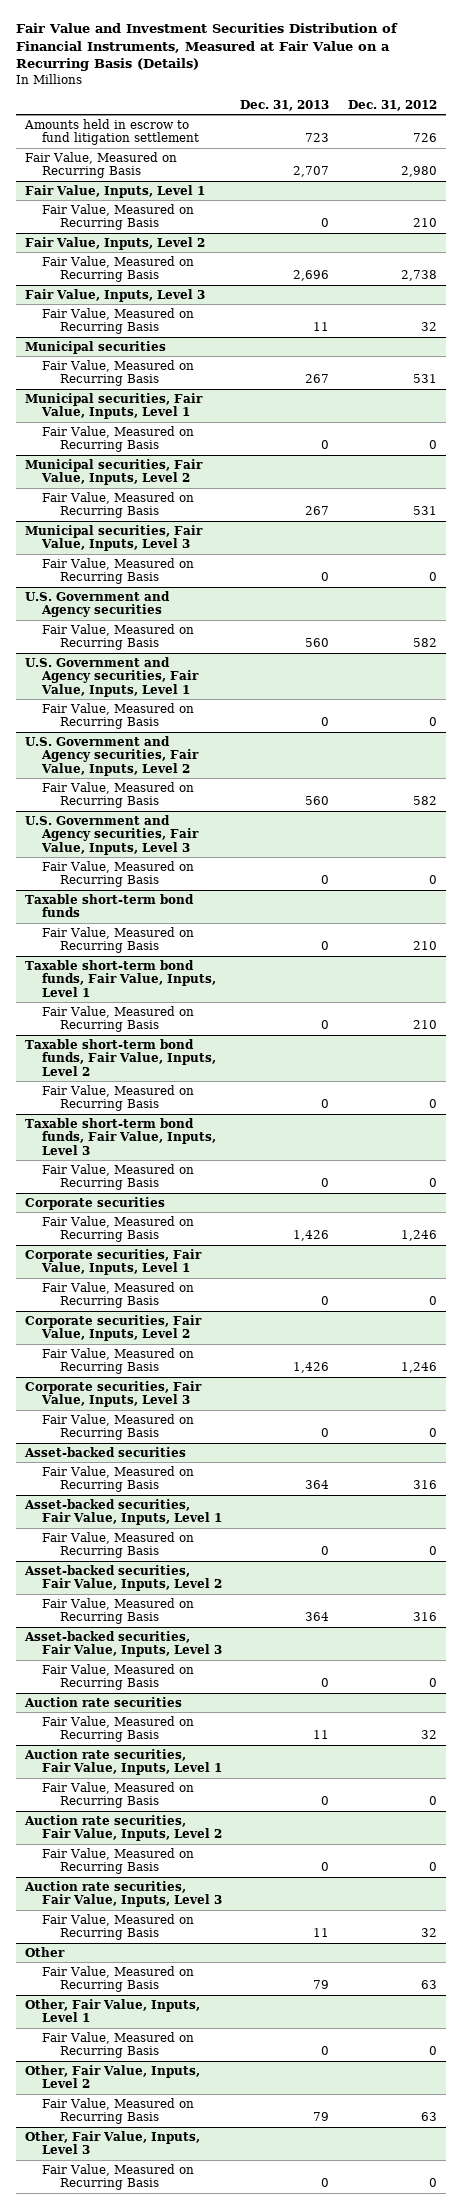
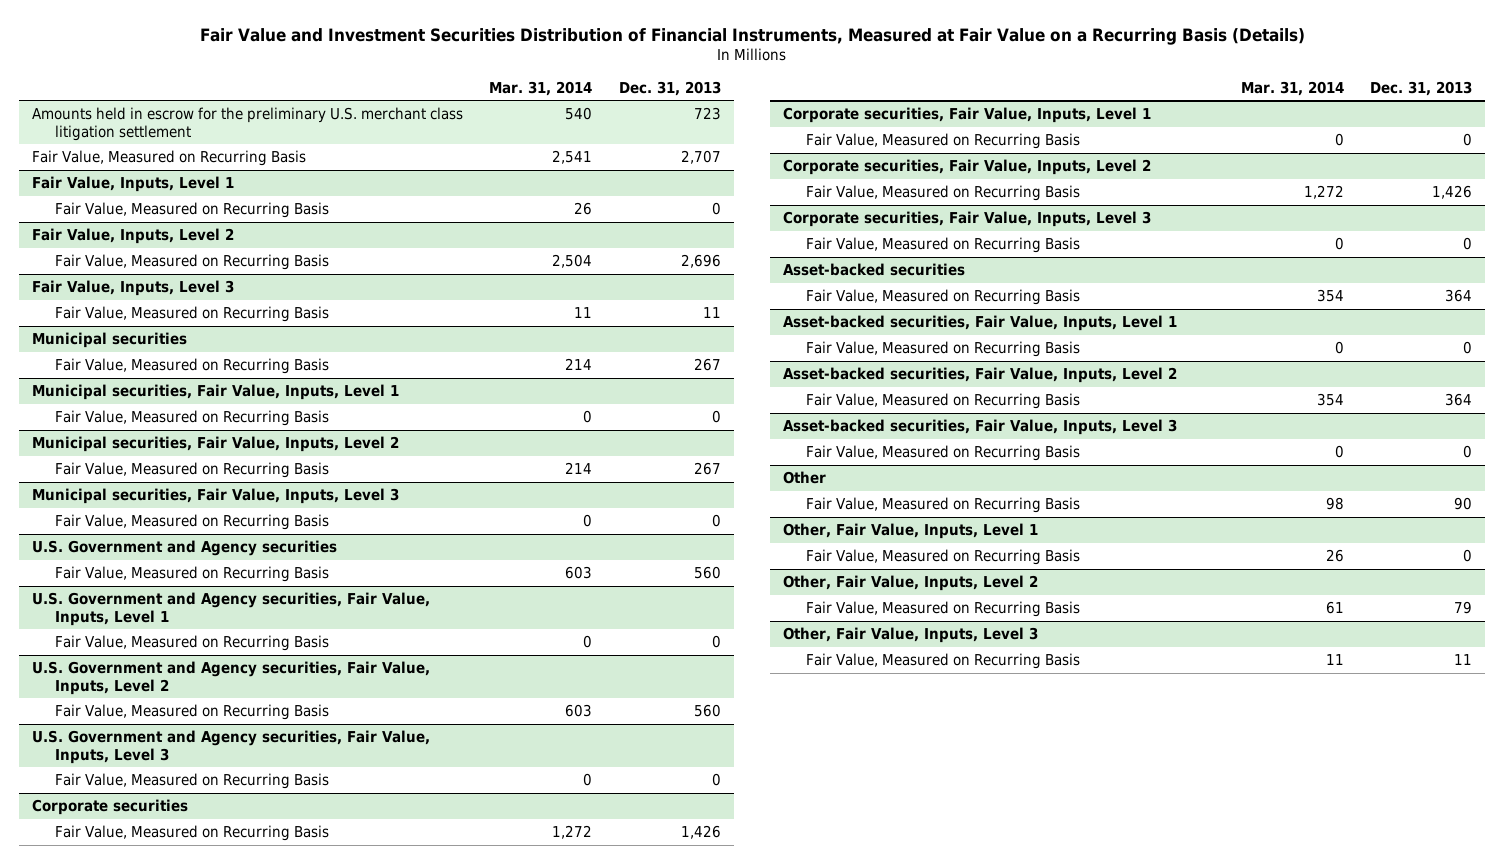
- | Dec. 31, 2013 | Dec. 31, 2012
+ | Mar. 31, 2014 | Dec. 31, 2013
- Amounts held in escrow to fund litigation settlement | 723 | 726
+ Amounts held in escrow for the preliminary U.S. merchant class litigation settlement | 540 | 723
- Taxable short-term bond funds
- Fair Value, Measured on Recurring Basis | 0 | 210
- Taxable short-term bond funds, Fair Value, Inputs, Level 1
- Fair Value, Measured on Recurring Basis | 0 | 210
- Taxable short-term bond funds, Fair Value, Inputs, Level 2
- Fair Value, Measured on Recurring Basis | 0 | 0
- Taxable short-term bond funds, Fair Value, Inputs, Level 3
- Fair Value, Measured on Recurring Basis | 0 | 0
- Auction rate securities
- Fair Value, Measured on Recurring Basis | 11 | 32
- Auction rate securities, Fair Value, Inputs, Level 1
- Fair Value, Measured on Recurring Basis | 0 | 0
- Auction rate securities, Fair Value, Inputs, Level 2
- Fair Value, Measured on Recurring Basis | 0 | 0
- Auction rate securities, Fair Value, Inputs, Level 3
- Fair Value, Measured on Recurring Basis | 11 | 32
@ Other
- Fair Value, Measured on Recurring Basis | 79 | 63
+ Fair Value, Measured on Recurring Basis | 98 | 90
@ Other, Fair Value, Inputs, Level 3
- Fair Value, Measured on Recurring Basis | 0 | 0
+ Fair Value, Measured on Recurring Basis | 11 | 11

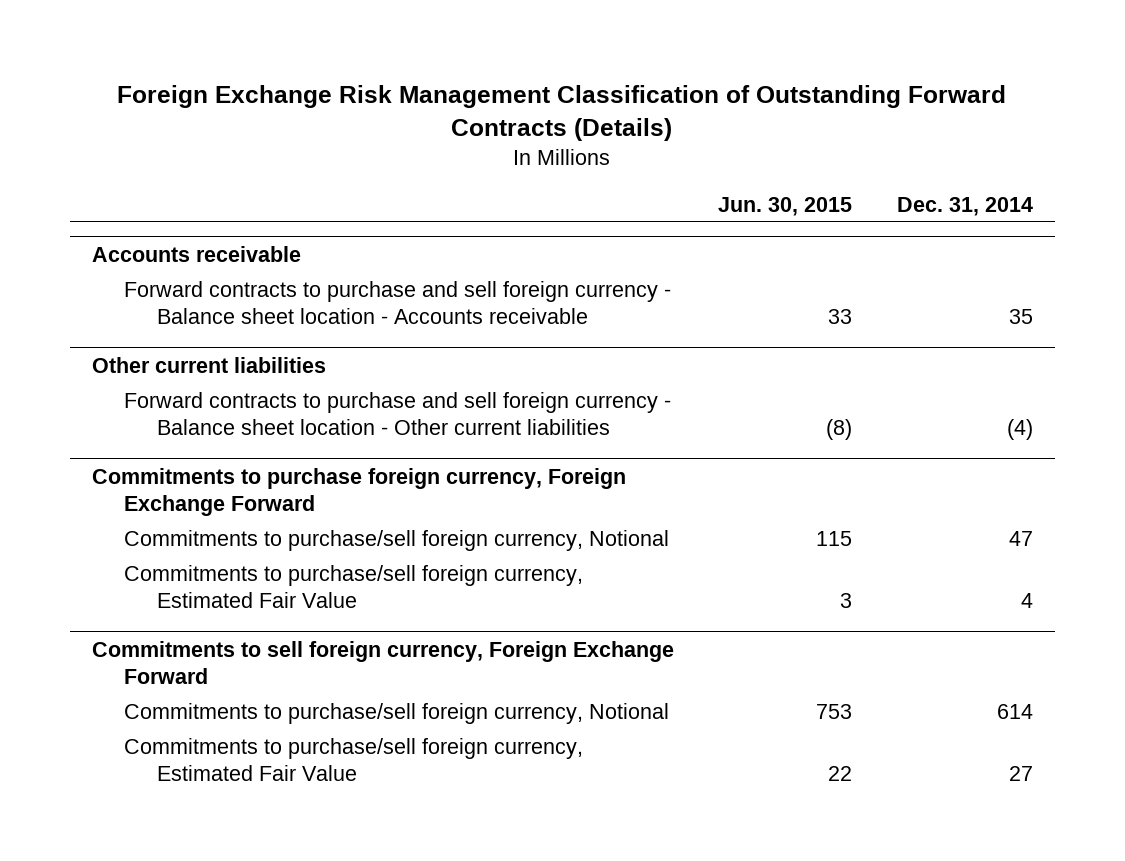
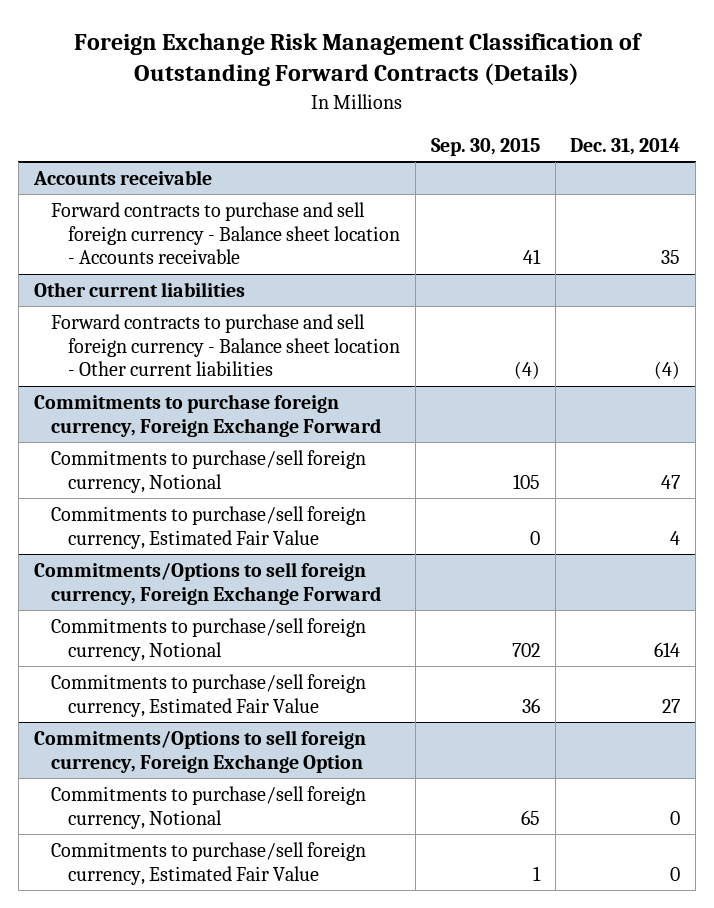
- | Jun. 30, 2015 | Dec. 31, 2014
+ | Sep. 30, 2015 | Dec. 31, 2014
- Commitments to sell foreign currency, Foreign Exchange Forward
+ Commitments/Options to sell foreign currency, Foreign Exchange Forward
+ Commitments/Options to sell foreign currency, Foreign Exchange Option
+ Commitments to purchase/sell foreign currency, Notional | 65 | 0
+ Commitments to purchase/sell foreign currency, Estimated Fair Value | 1 | 0

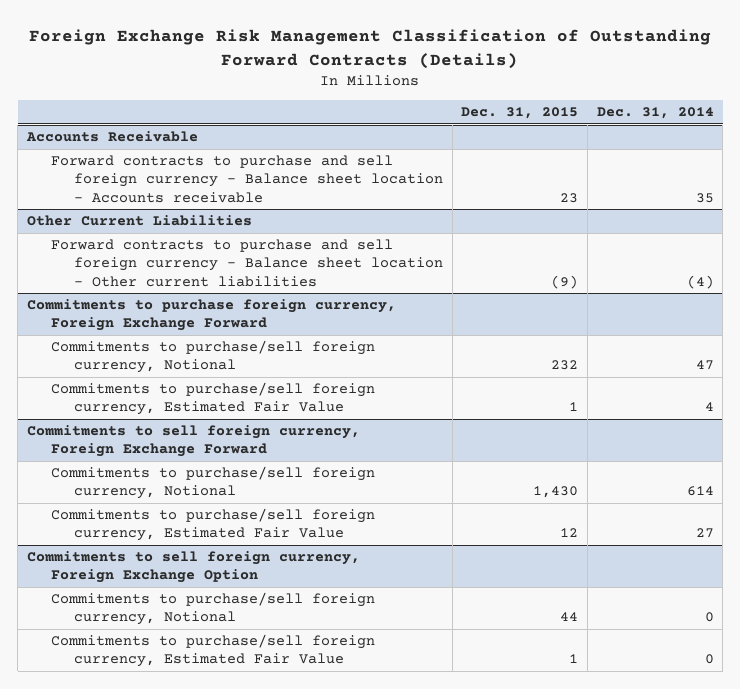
- | Sep. 30, 2015 | Dec. 31, 2014
+ | Dec. 31, 2015 | Dec. 31, 2014
- Accounts receivable
+ Accounts Receivable
- Other current liabilities
+ Other Current Liabilities
- Commitments/Options to sell foreign currency, Foreign Exchange Forward
+ Commitments to sell foreign currency, Foreign Exchange Forward
- Commitments/Options to sell foreign currency, Foreign Exchange Option
+ Commitments to sell foreign currency, Foreign Exchange Option

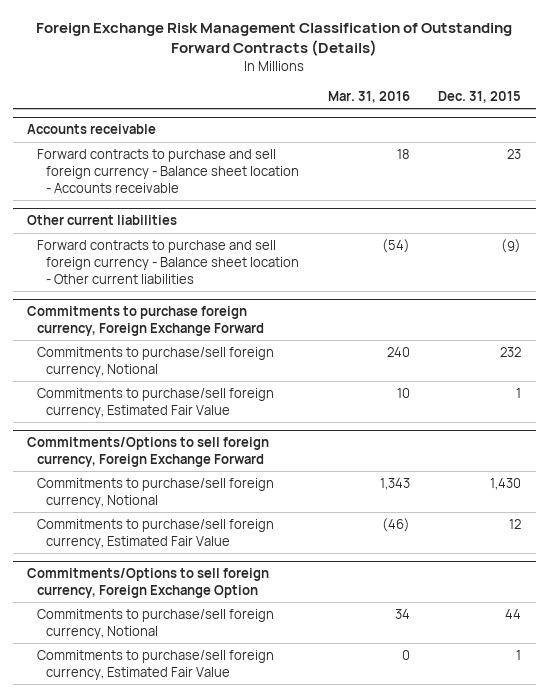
- | Dec. 31, 2015 | Dec. 31, 2014
+ | Mar. 31, 2016 | Dec. 31, 2015
- Accounts Receivable
+ Accounts receivable
- Other Current Liabilities
+ Other current liabilities
- Commitments to sell foreign currency, Foreign Exchange Forward
+ Commitments/Options to sell foreign currency, Foreign Exchange Forward
- Commitments to sell foreign currency, Foreign Exchange Option
+ Commitments/Options to sell foreign currency, Foreign Exchange Option

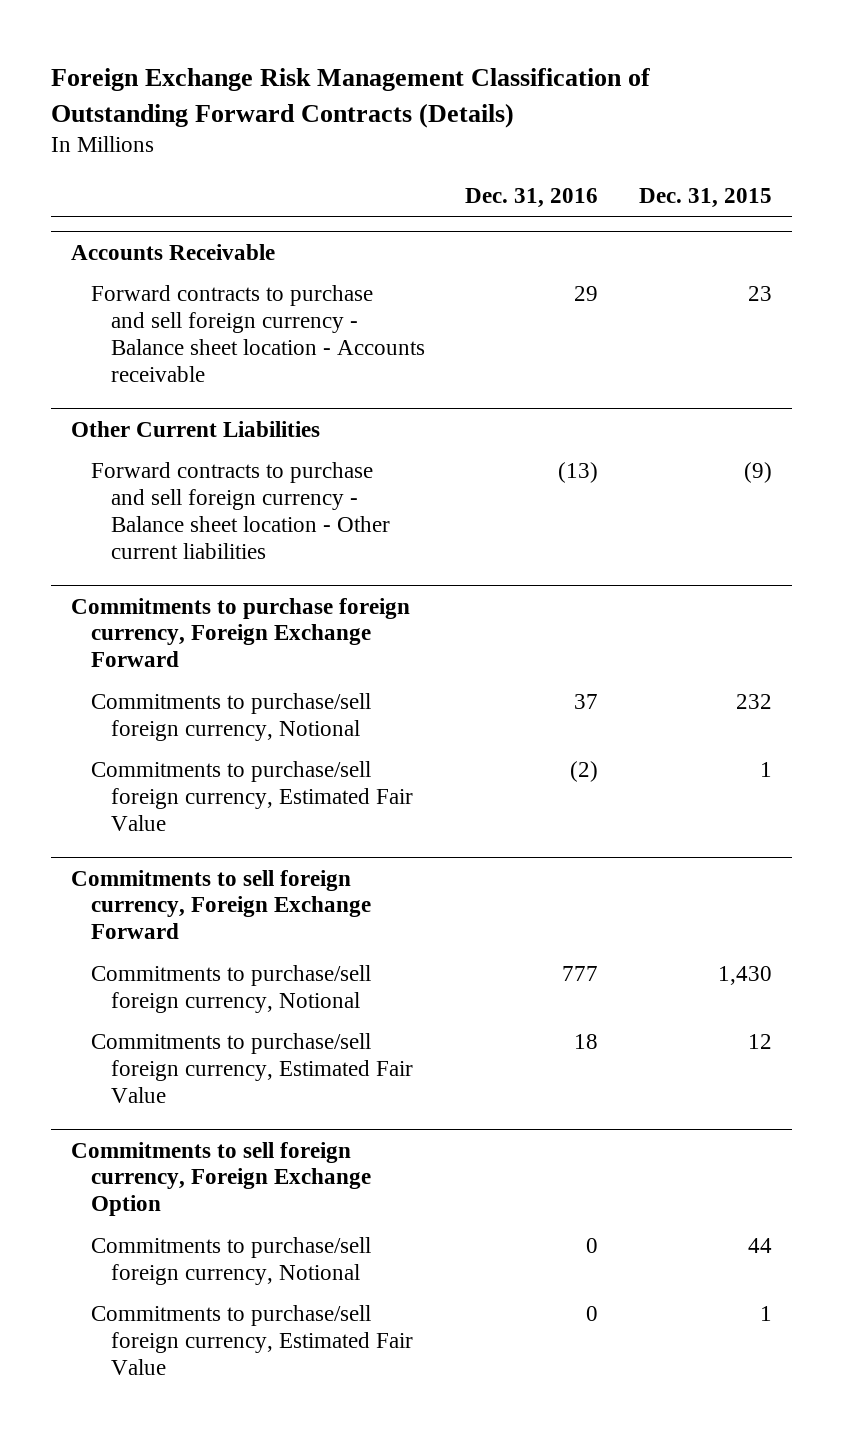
- | Mar. 31, 2016 | Dec. 31, 2015
+ | Dec. 31, 2016 | Dec. 31, 2015
- Accounts receivable
+ Accounts Receivable
- Other current liabilities
+ Other Current Liabilities
- Commitments/Options to sell foreign currency, Foreign Exchange Forward
+ Commitments to sell foreign currency, Foreign Exchange Forward
- Commitments/Options to sell foreign currency, Foreign Exchange Option
+ Commitments to sell foreign currency, Foreign Exchange Option

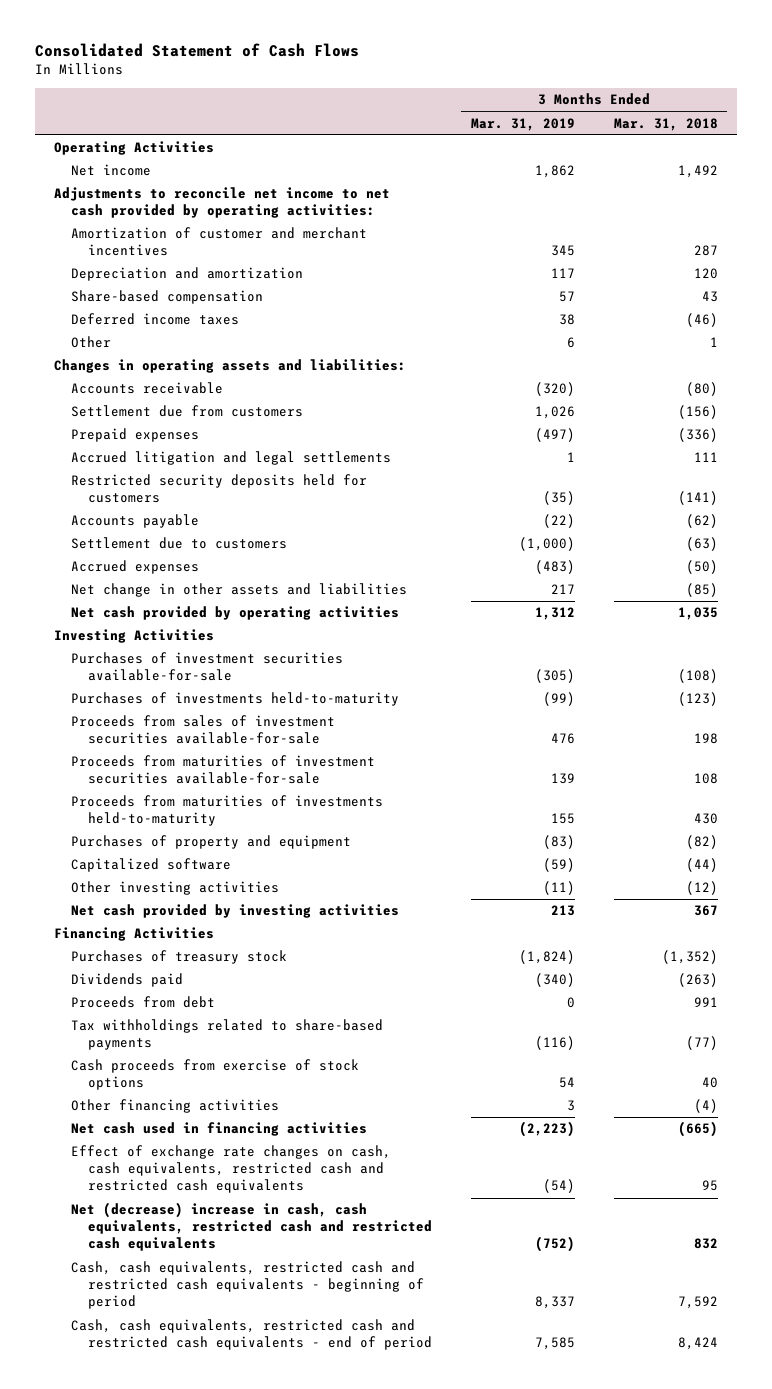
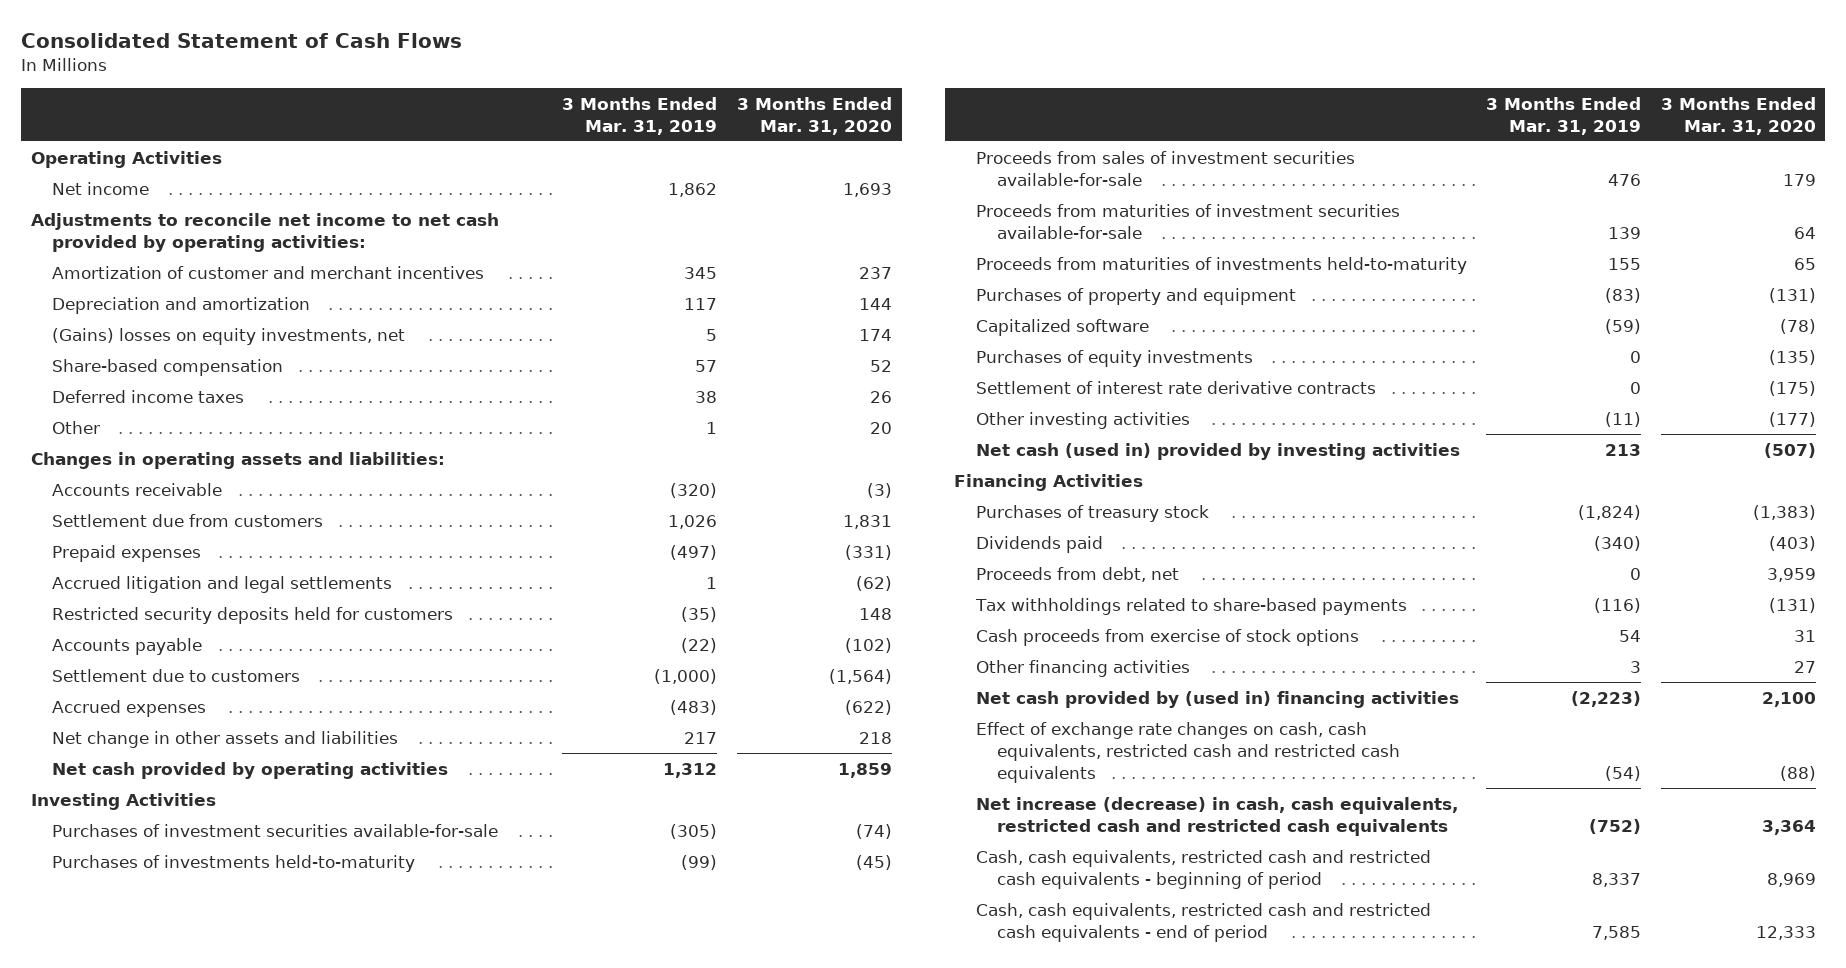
- | 3 Months Ended Mar. 31, 2019 | 3 Months Ended Mar. 31, 2018
+ | 3 Months Ended Mar. 31, 2019 | 3 Months Ended Mar. 31, 2020
+ (Gains) losses on equity investments, net | 5 | 174
- Other | 6 | 1
+ Other | 1 | 20
+ Purchases of equity investments | 0 | (135)
+ Settlement of interest rate derivative contracts | 0 | (175)
- Net cash provided by investing activities | 213 | 367
+ Net cash (used in) provided by investing activities | 213 | (507)
- Proceeds from debt | 0 | 991
+ Proceeds from debt, net | 0 | 3,959
- Net cash used in financing activities | (2,223) | (665)
+ Net cash provided by (used in) financing activities | (2,223) | 2,100
- Net (decrease) increase in cash, cash equivalents, restricted cash and restricted cash equivalents | (752) | 832
+ Net increase (decrease) in cash, cash equivalents, restricted cash and restricted cash equivalents | (752) | 3,364

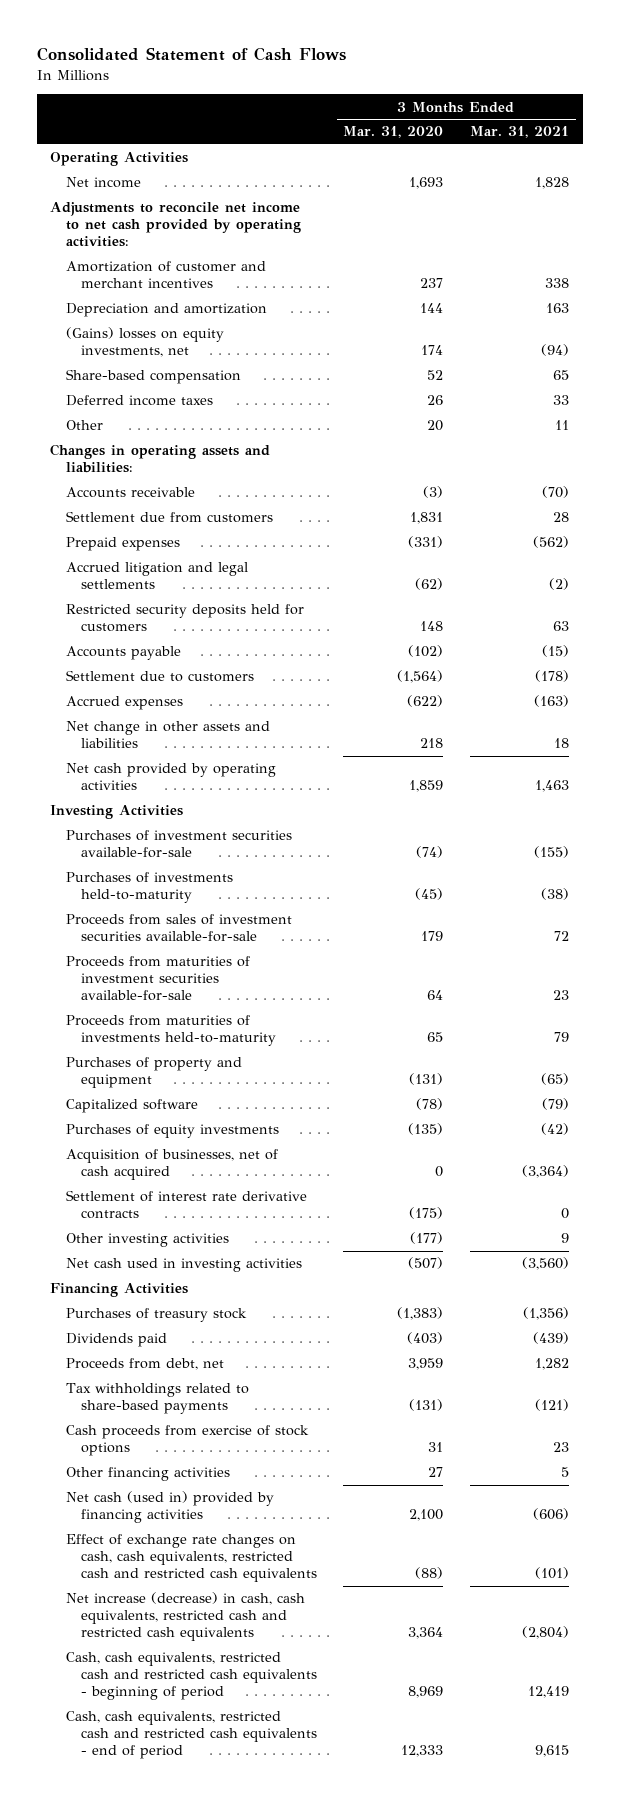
- | 3 Months Ended Mar. 31, 2019 | 3 Months Ended Mar. 31, 2020
+ | 3 Months Ended Mar. 31, 2020 | 3 Months Ended Mar. 31, 2021
+ Acquisition of businesses, net of cash acquired | 0 | (3,364)
- Net cash (used in) provided by investing activities | 213 | (507)
+ Net cash used in investing activities | (507) | (3,560)
- Net cash provided by (used in) financing activities | (2,223) | 2,100
+ Net cash (used in) provided by financing activities | 2,100 | (606)

